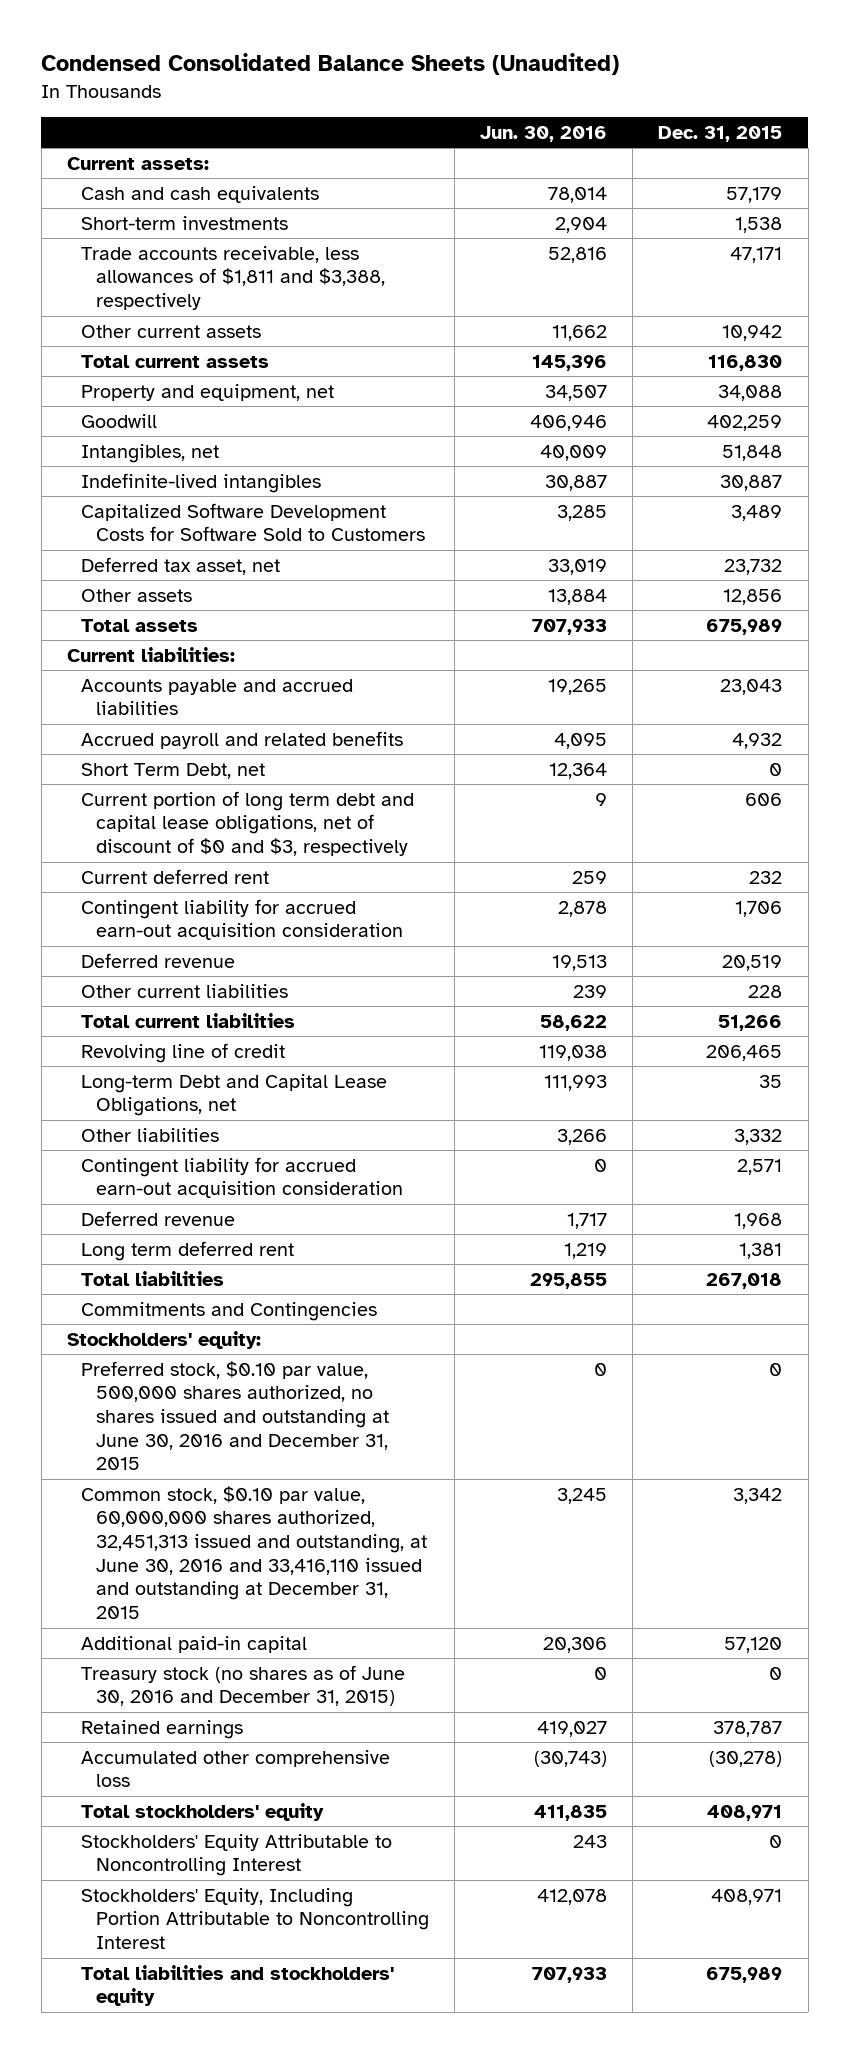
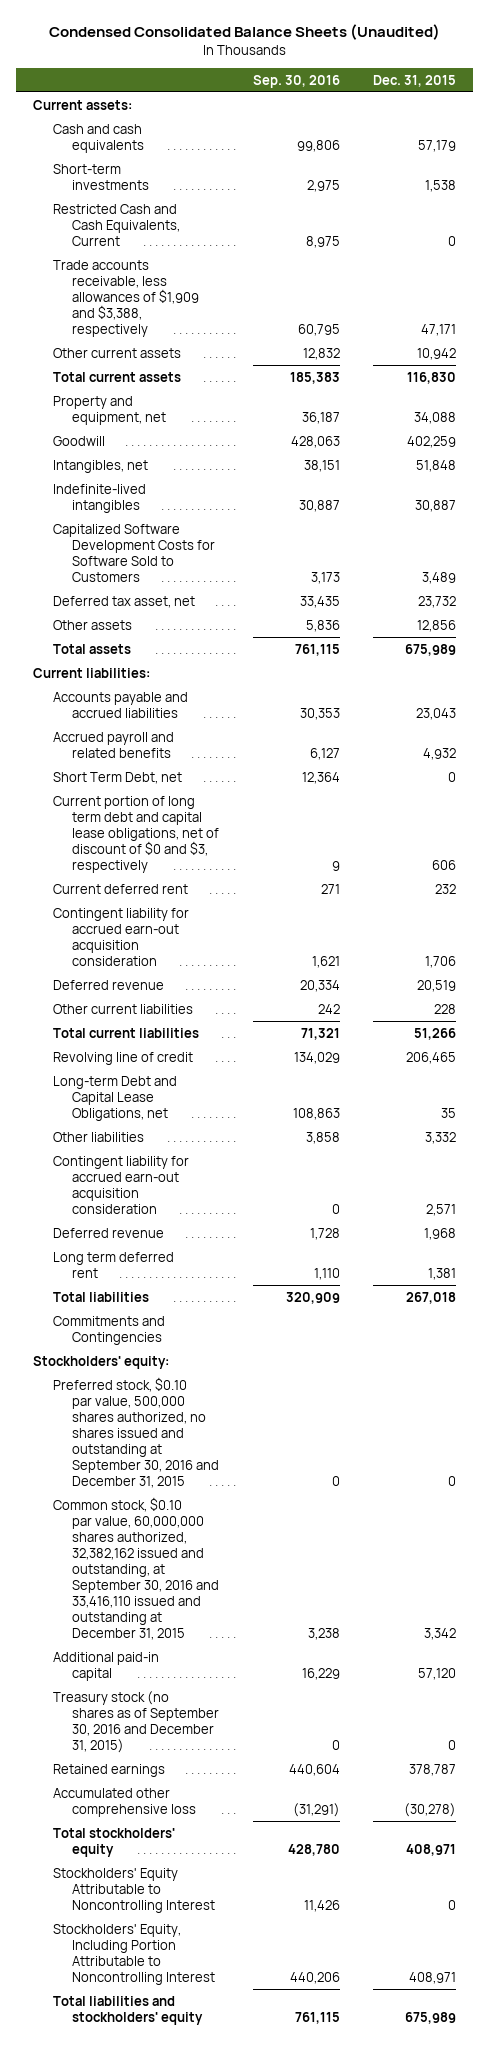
- | Jun. 30, 2016 | Dec. 31, 2015
+ | Sep. 30, 2016 | Dec. 31, 2015
- Trade accounts receivable, less allowances of $1,811 and $3,388, respectively | 52,816 | 47,171
+ Restricted Cash and Cash Equivalents, Current | 8,975 | 0
+ Trade accounts receivable, less allowances of $1,909 and $3,388, respectively | 60,795 | 47,171
- Preferred stock, $0.10 par value, 500,000 shares authorized, no shares issued and outstanding at June 30, 2016 and December 31, 2015 | 0 | 0
- Common stock, $0.10 par value, 60,000,000 shares authorized, 32,451,313 issued and outstanding, at June 30, 2016 and 33,416,110 issued and outstanding at December 31, 2015 | 3,245 | 3,342
+ Preferred stock, $0.10 par value, 500,000 shares authorized, no shares issued and outstanding at September 30, 2016 and December 31, 2015 | 0 | 0
+ Common stock, $0.10 par value, 60,000,000 shares authorized, 32,382,162 issued and outstanding, at September 30, 2016 and 33,416,110 issued and outstanding at December 31, 2015 | 3,238 | 3,342
- Treasury stock (no shares as of June 30, 2016 and December 31, 2015) | 0 | 0
+ Treasury stock (no shares as of September 30, 2016 and December 31, 2015) | 0 | 0

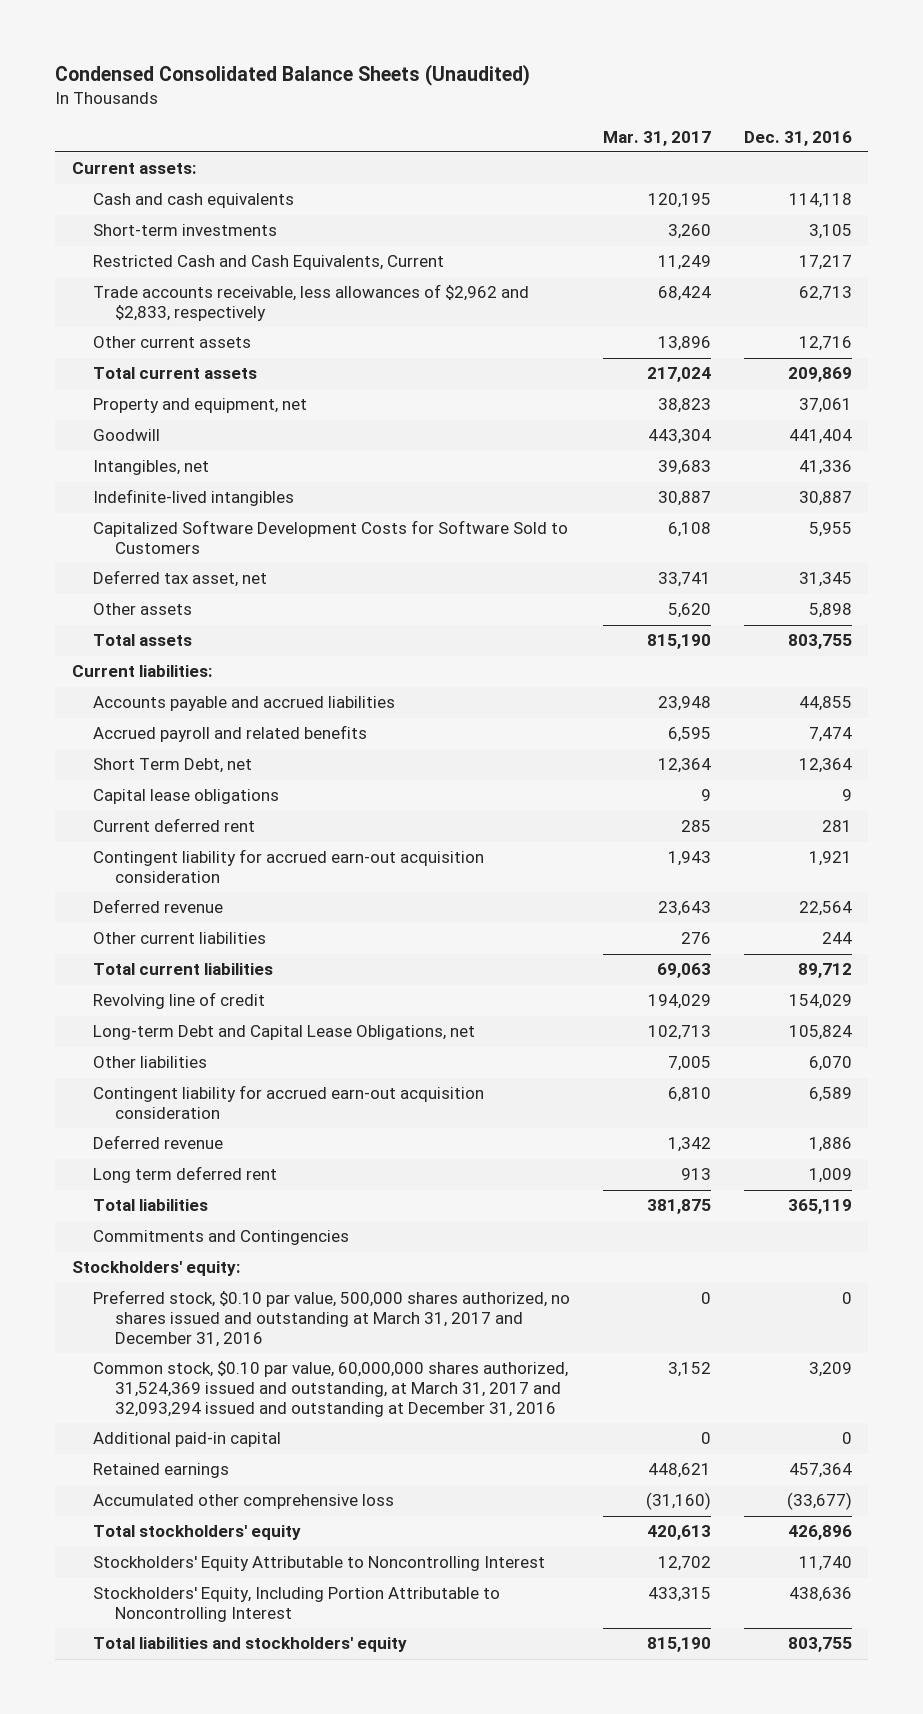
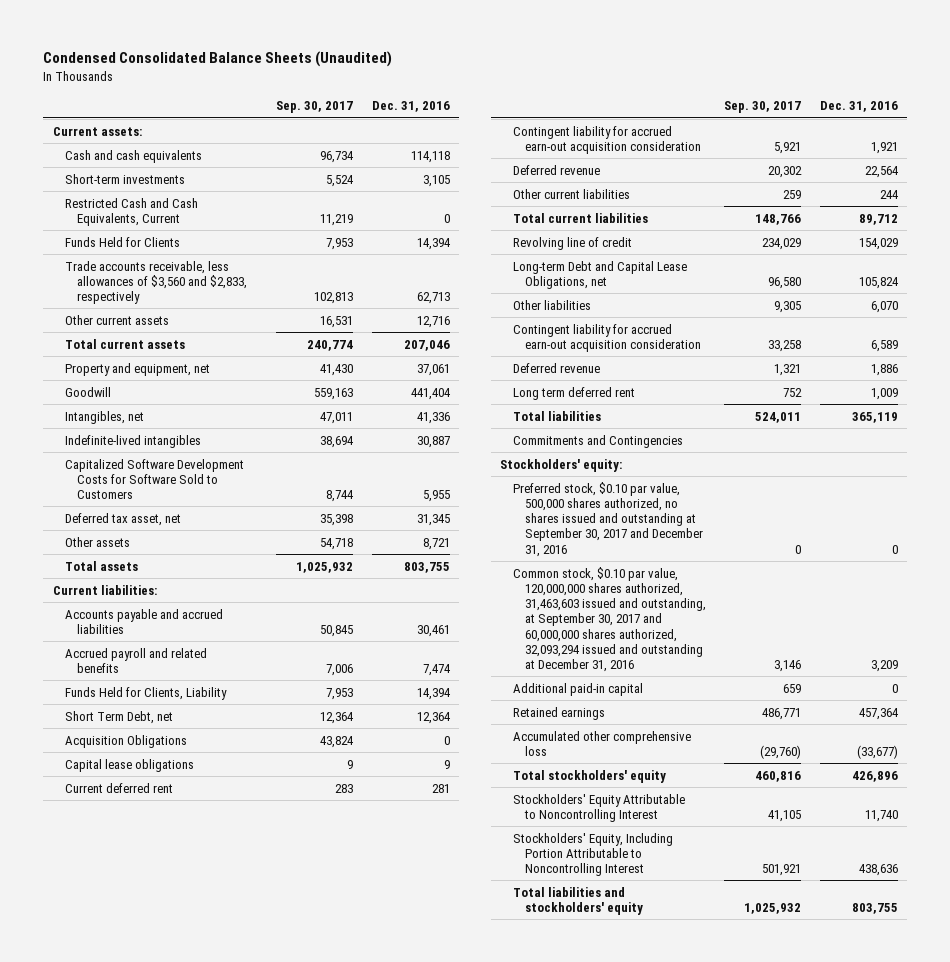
- | Mar. 31, 2017 | Dec. 31, 2016
+ | Sep. 30, 2017 | Dec. 31, 2016
- Restricted Cash and Cash Equivalents, Current | 11,249 | 17,217
- Trade accounts receivable, less allowances of $2,962 and $2,833, respectively | 68,424 | 62,713
+ Restricted Cash and Cash Equivalents, Current | 11,219 | 0
+ Funds Held for Clients | 7,953 | 14,394
+ Trade accounts receivable, less allowances of $3,560 and $2,833, respectively | 102,813 | 62,713
- Total current assets | 217,024 | 209,869
+ Total current assets | 240,774 | 207,046
- Other assets | 5,620 | 5,898
+ Other assets | 54,718 | 8,721
- Accounts payable and accrued liabilities | 23,948 | 44,855
+ Accounts payable and accrued liabilities | 50,845 | 30,461
+ Funds Held for Clients, Liability | 7,953 | 14,394
+ Acquisition Obligations | 43,824 | 0
- Preferred stock, $0.10 par value, 500,000 shares authorized, no shares issued and outstanding at March 31, 2017 and December 31, 2016 | 0 | 0
- Common stock, $0.10 par value, 60,000,000 shares authorized, 31,524,369 issued and outstanding, at March 31, 2017 and 32,093,294 issued and outstanding at December 31, 2016 | 3,152 | 3,209
+ Preferred stock, $0.10 par value, 500,000 shares authorized, no shares issued and outstanding at September 30, 2017 and December 31, 2016 | 0 | 0
+ Common stock, $0.10 par value, 120,000,000 shares authorized, 31,463,603 issued and outstanding, at September 30, 2017 and 60,000,000 shares authorized, 32,093,294 issued and outstanding at December 31, 2016 | 3,146 | 3,209

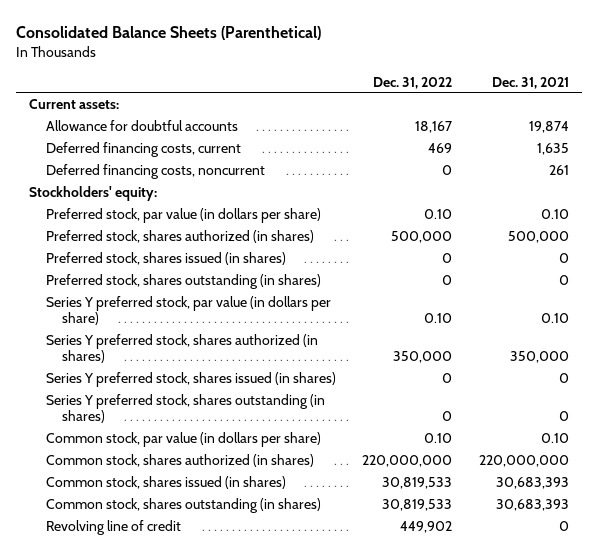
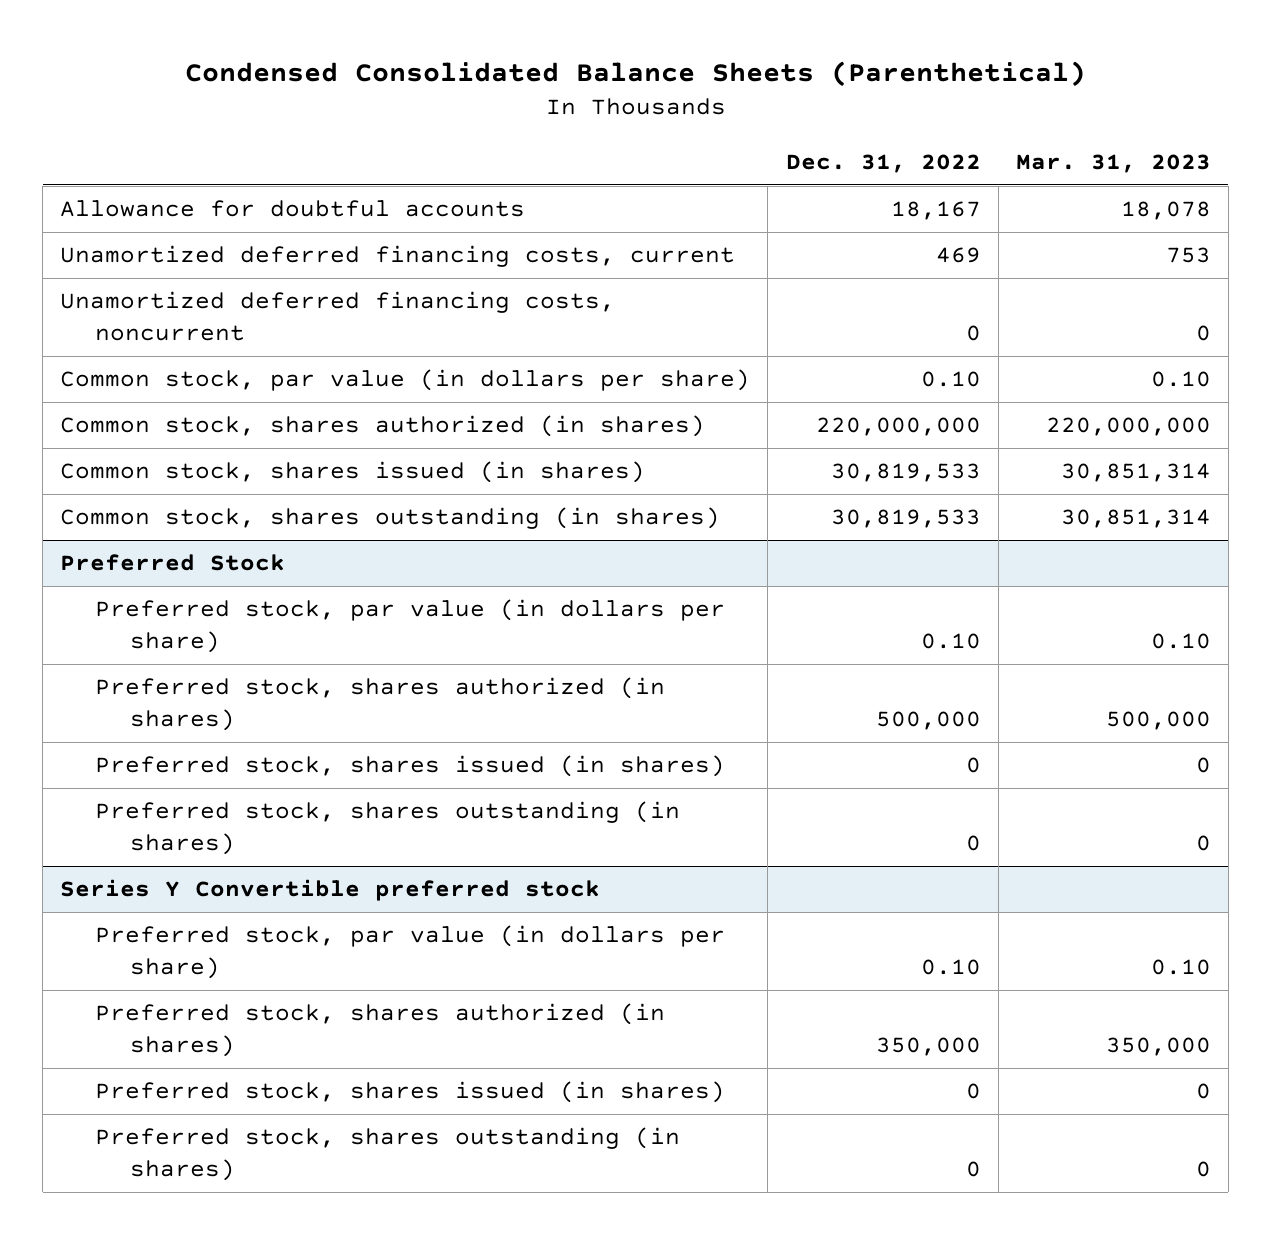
- Consolidated Balance Sheets (Parenthetical)
+ Condensed Consolidated Balance Sheets (Parenthetical)
- | Dec. 31, 2022 | Dec. 31, 2021
+ | Dec. 31, 2022 | Mar. 31, 2023
- Current assets:
- Deferred financing costs, current | 469 | 1,635
- Deferred financing costs, noncurrent | 0 | 261
- Stockholders' equity:
- Preferred stock, par value (in dollars per share) | 0.10 | 0.10
- Preferred stock, shares authorized (in shares) | 500,000 | 500,000
- Preferred stock, shares issued (in shares) | 0 | 0
- Preferred stock, shares outstanding (in shares) | 0 | 0
- Series Y preferred stock, par value (in dollars per share) | 0.10 | 0.10
- Series Y preferred stock, shares authorized (in shares) | 350,000 | 350,000
- Series Y preferred stock, shares issued (in shares) | 0 | 0
- Series Y preferred stock, shares outstanding (in shares) | 0 | 0
+ Unamortized deferred financing costs, current | 469 | 753
+ Unamortized deferred financing costs, noncurrent | 0 | 0
- Revolving line of credit | 449,902 | 0
+ Preferred Stock
+ Preferred stock, par value (in dollars per share) | 0.10 | 0.10
+ Preferred stock, shares authorized (in shares) | 500,000 | 500,000
+ Preferred stock, shares issued (in shares) | 0 | 0
+ Preferred stock, shares outstanding (in shares) | 0 | 0
+ Series Y Convertible preferred stock
+ Preferred stock, par value (in dollars per share) | 0.10 | 0.10
+ Preferred stock, shares authorized (in shares) | 350,000 | 350,000
+ Preferred stock, shares issued (in shares) | 0 | 0
+ Preferred stock, shares outstanding (in shares) | 0 | 0

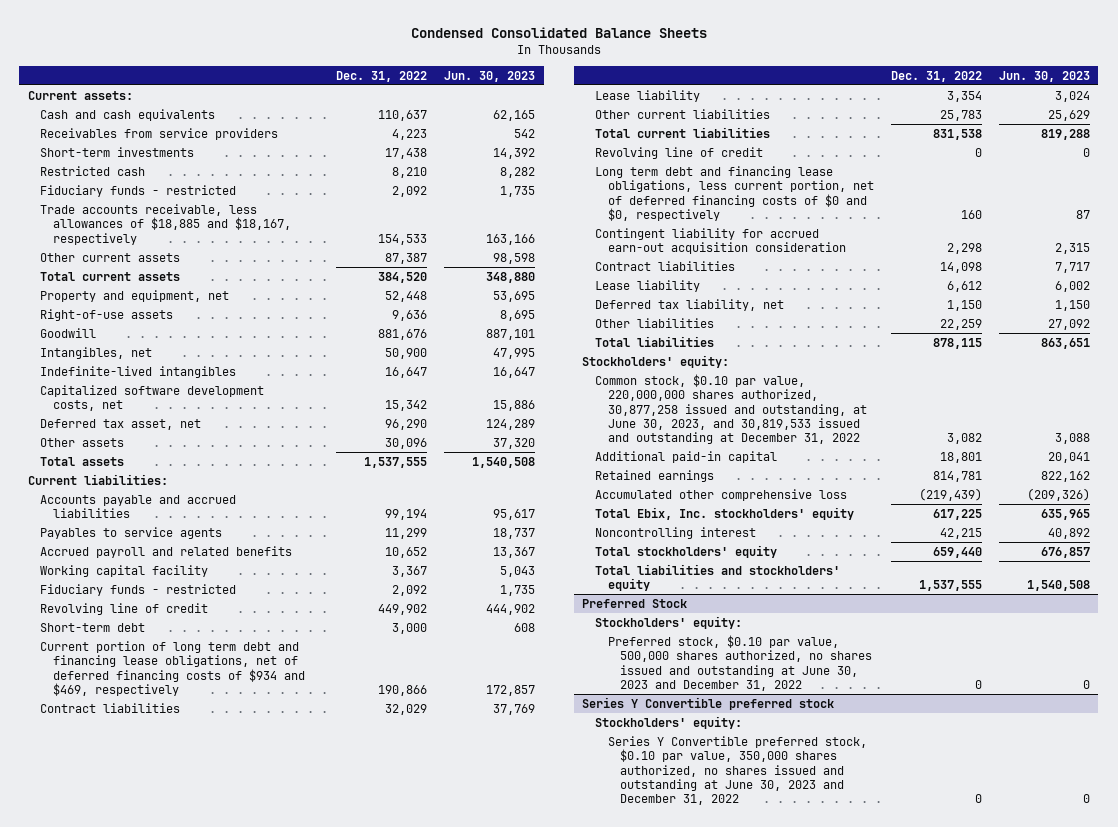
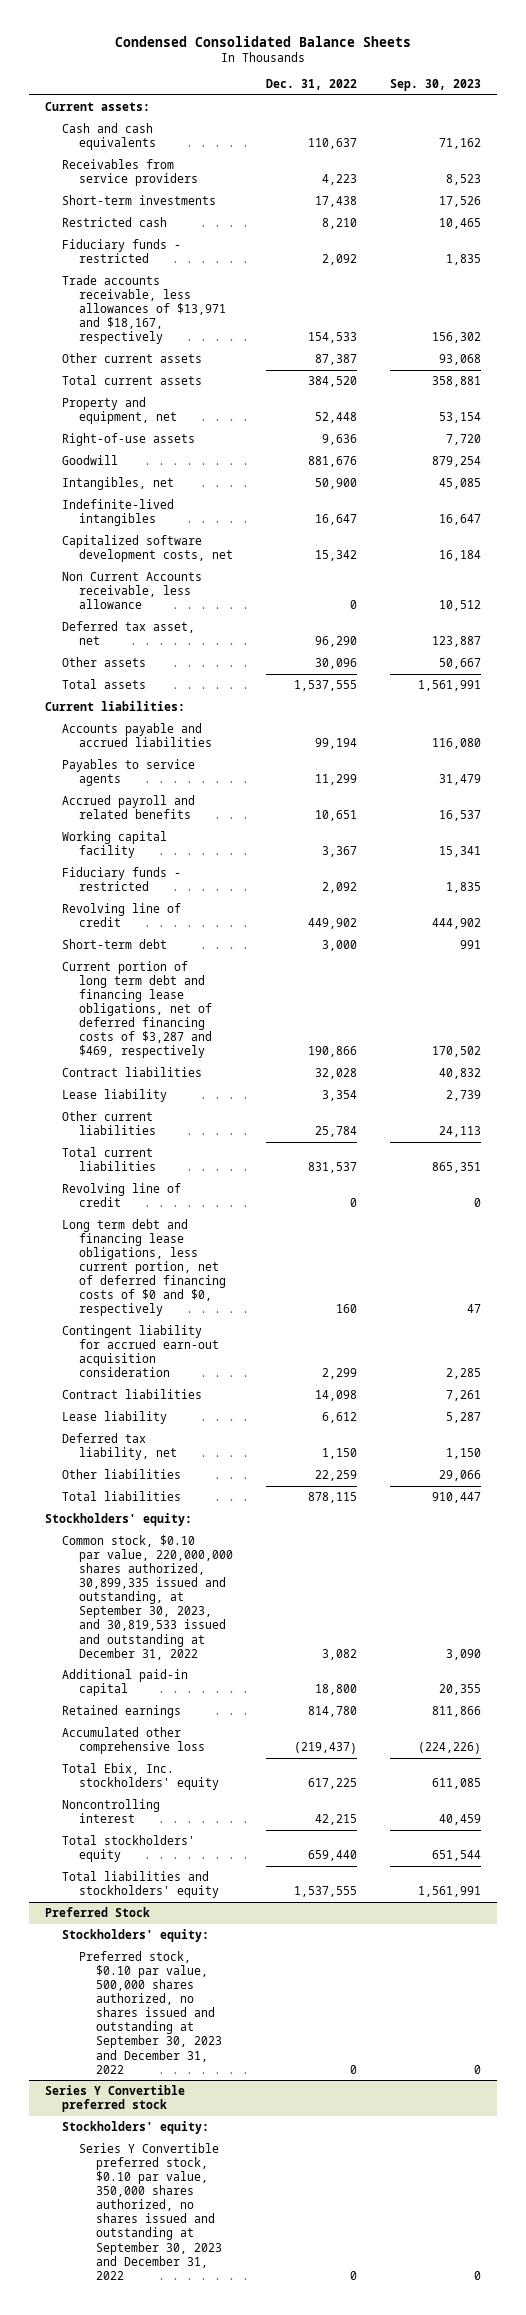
- | Dec. 31, 2022 | Jun. 30, 2023
+ | Dec. 31, 2022 | Sep. 30, 2023
- Trade accounts receivable, less allowances of $18,885 and $18,167, respectively | 154,533 | 163,166
+ Trade accounts receivable, less allowances of $13,971 and $18,167, respectively | 154,533 | 156,302
+ Non Current Accounts receivable, less allowance | 0 | 10,512
- Accrued payroll and related benefits | 10,652 | 13,367
+ Accrued payroll and related benefits | 10,651 | 16,537
- Current portion of long term debt and financing lease obligations, net of deferred financing costs of $934 and $469, respectively | 190,866 | 172,857
- Contract liabilities | 32,029 | 37,769
+ Current portion of long term debt and financing lease obligations, net of deferred financing costs of $3,287 and $469, respectively | 190,866 | 170,502
+ Contract liabilities | 32,028 | 40,832
- Other current liabilities | 25,783 | 25,629
- Total current liabilities | 831,538 | 819,288
+ Other current liabilities | 25,784 | 24,113
+ Total current liabilities | 831,537 | 865,351
- Contingent liability for accrued earn-out acquisition consideration | 2,298 | 2,315
+ Contingent liability for accrued earn-out acquisition consideration | 2,299 | 2,285
- Common stock, $0.10 par value, 220,000,000 shares authorized, 30,877,258 issued and outstanding, at June 30, 2023, and 30,819,533 issued and outstanding at December 31, 2022 | 3,082 | 3,088
- Additional paid-in capital | 18,801 | 20,041
- Retained earnings | 814,781 | 822,162
- Accumulated other comprehensive loss | (219,439) | (209,326)
+ Common stock, $0.10 par value, 220,000,000 shares authorized, 30,899,335 issued and outstanding, at September 30, 2023, and 30,819,533 issued and outstanding at December 31, 2022 | 3,082 | 3,090
+ Additional paid-in capital | 18,800 | 20,355
+ Retained earnings | 814,780 | 811,866
+ Accumulated other comprehensive loss | (219,437) | (224,226)
@ Preferred Stock
- Preferred stock, $0.10 par value, 500,000 shares authorized, no shares issued and outstanding at June 30, 2023 and December 31, 2022 | 0 | 0
+ Preferred stock, $0.10 par value, 500,000 shares authorized, no shares issued and outstanding at September 30, 2023 and December 31, 2022 | 0 | 0
@ Series Y Convertible preferred stock
- Series Y Convertible preferred stock, $0.10 par value, 350,000 shares authorized, no shares issued and outstanding at June 30, 2023 and December 31, 2022 | 0 | 0
+ Series Y Convertible preferred stock, $0.10 par value, 350,000 shares authorized, no shares issued and outstanding at September 30, 2023 and December 31, 2022 | 0 | 0

